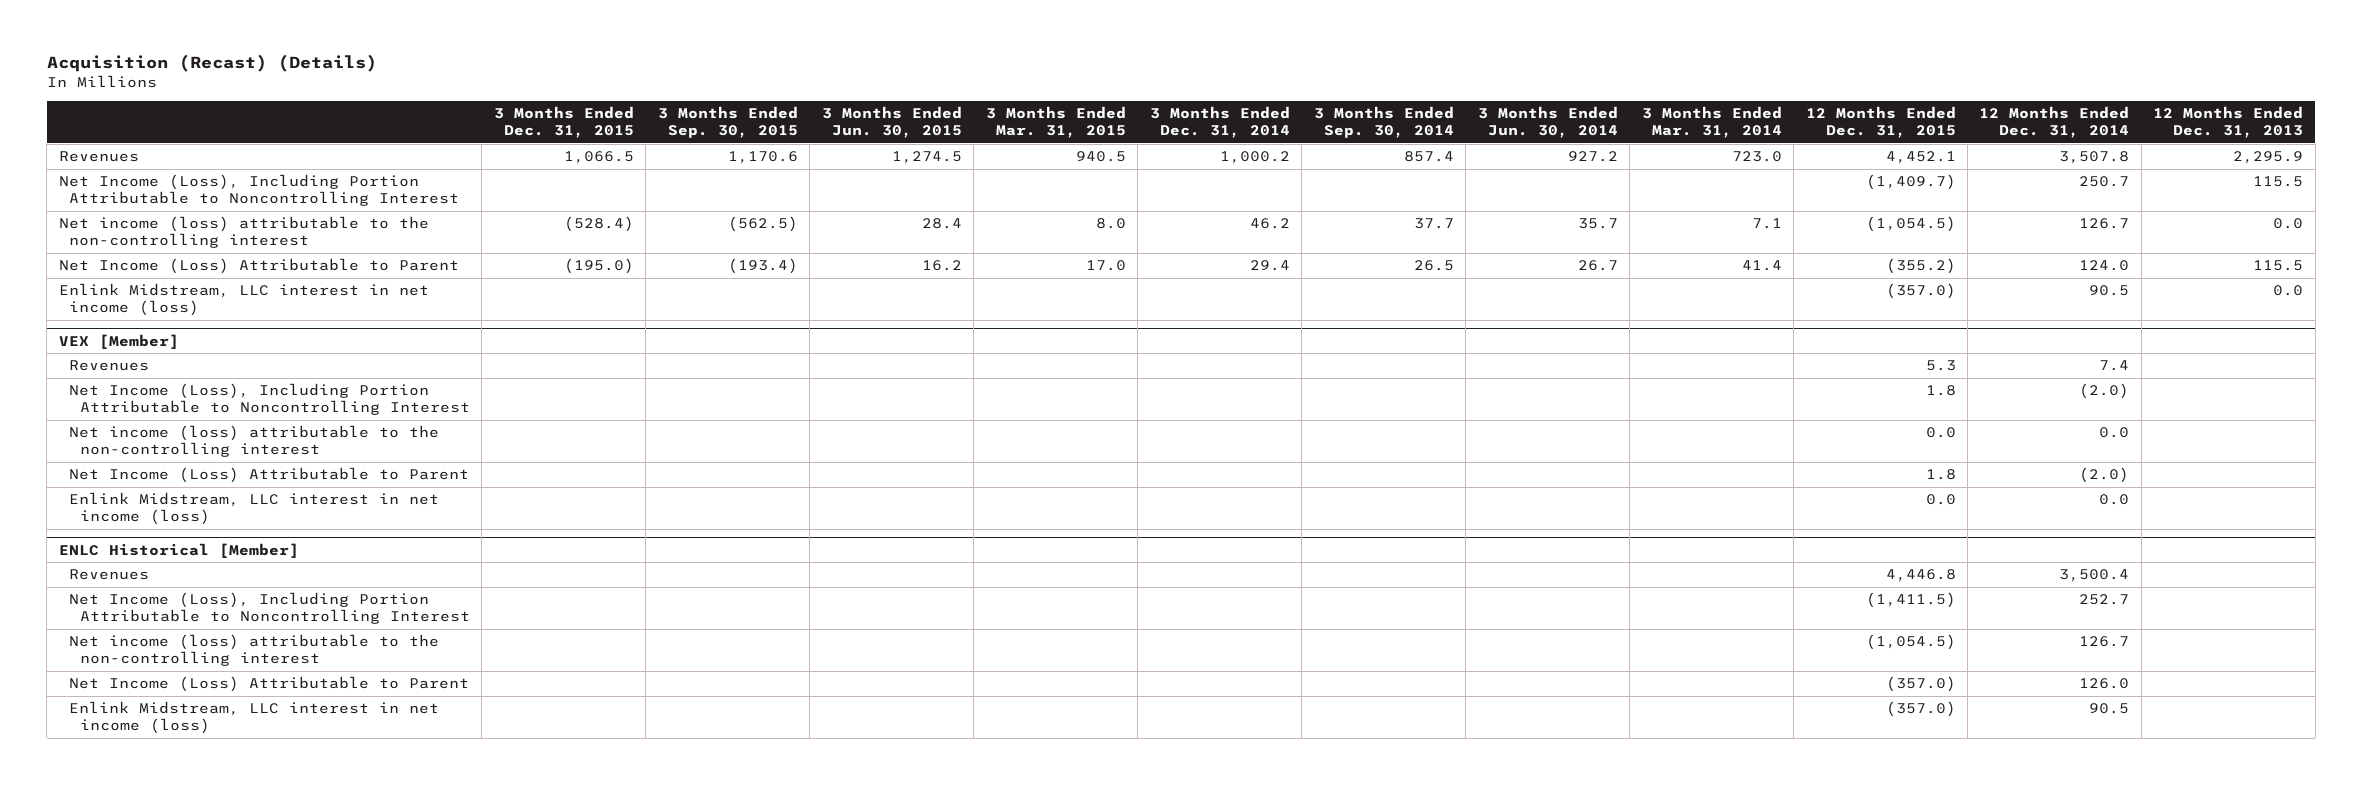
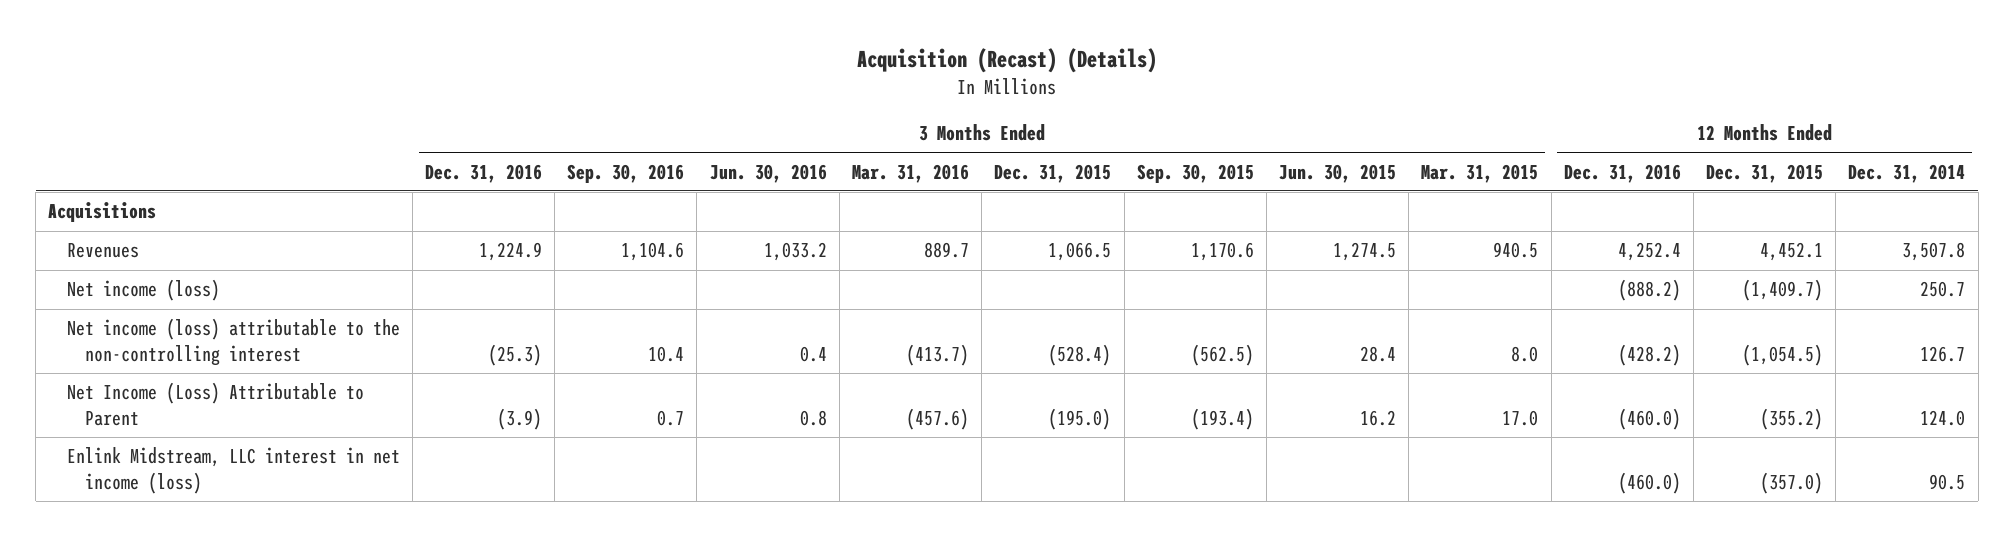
- | 3 Months Ended Dec. 31, 2015 | 3 Months Ended Sep. 30, 2015 | 3 Months Ended Jun. 30, 2015 | 3 Months Ended Mar. 31, 2015 | 3 Months Ended Dec. 31, 2014 | 3 Months Ended Sep. 30, 2014 | 3 Months Ended Jun. 30, 2014 | 3 Months Ended Mar. 31, 2014 | 12 Months Ended Dec. 31, 2015 | 12 Months Ended Dec. 31, 2014 | 12 Months Ended Dec. 31, 2013
+ | 3 Months Ended Dec. 31, 2016 | 3 Months Ended Sep. 30, 2016 | 3 Months Ended Jun. 30, 2016 | 3 Months Ended Mar. 31, 2016 | 3 Months Ended Dec. 31, 2015 | 3 Months Ended Sep. 30, 2015 | 3 Months Ended Jun. 30, 2015 | 3 Months Ended Mar. 31, 2015 | 12 Months Ended Dec. 31, 2016 | 12 Months Ended Dec. 31, 2015 | 12 Months Ended Dec. 31, 2014
+ Acquisitions
- Net Income (Loss), Including Portion Attributable to Noncontrolling Interest | | | | | | | | | (1,409.7) | 250.7 | 115.5
+ Net income (loss) | | | | | | | | | (888.2) | (1,409.7) | 250.7
- VEX [Member]
- Revenues | | | | | | | | | 5.3 | 7.4 |
- Net Income (Loss), Including Portion Attributable to Noncontrolling Interest | | | | | | | | | 1.8 | (2.0) |
- Net income (loss) attributable to the non-controlling interest | | | | | | | | | 0.0 | 0.0 |
- Net Income (Loss) Attributable to Parent | | | | | | | | | 1.8 | (2.0) |
- Enlink Midstream, LLC interest in net income (loss) | | | | | | | | | 0.0 | 0.0 |
- ENLC Historical [Member]
- Revenues | | | | | | | | | 4,446.8 | 3,500.4 |
- Net Income (Loss), Including Portion Attributable to Noncontrolling Interest | | | | | | | | | (1,411.5) | 252.7 |
- Net income (loss) attributable to the non-controlling interest | | | | | | | | | (1,054.5) | 126.7 |
- Net Income (Loss) Attributable to Parent | | | | | | | | | (357.0) | 126.0 |
- Enlink Midstream, LLC interest in net income (loss) | | | | | | | | | (357.0) | 90.5 |

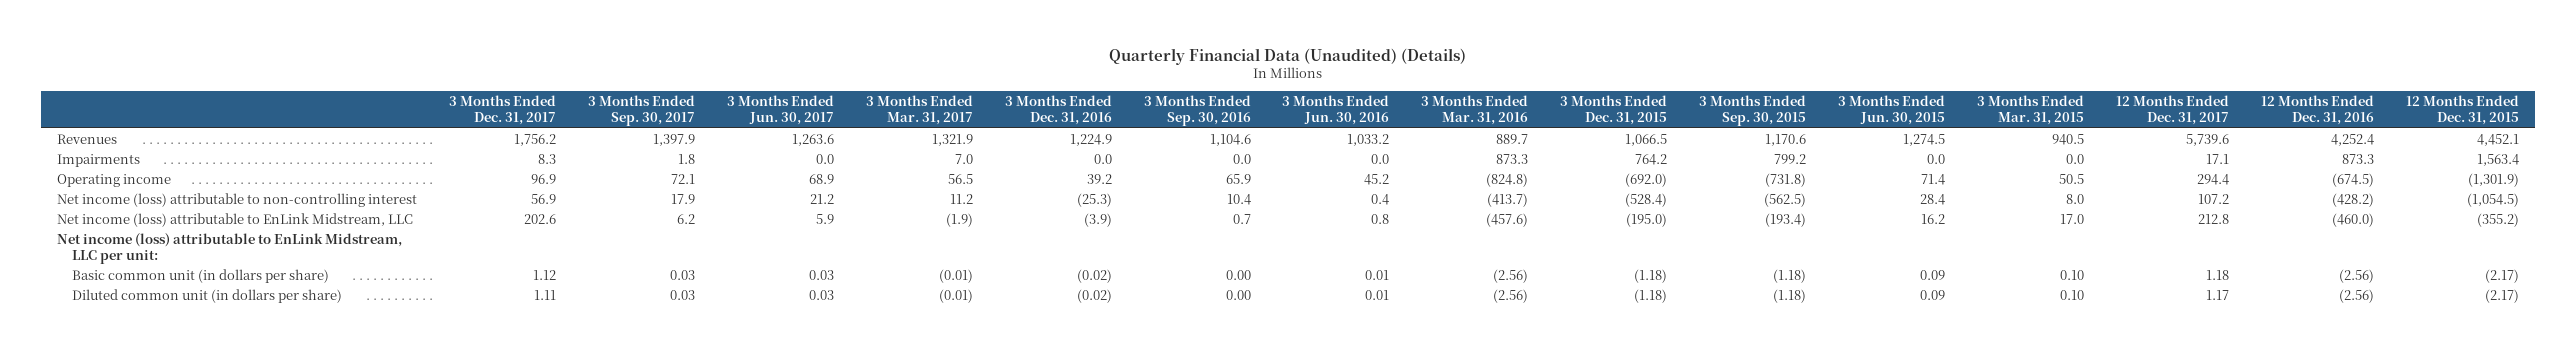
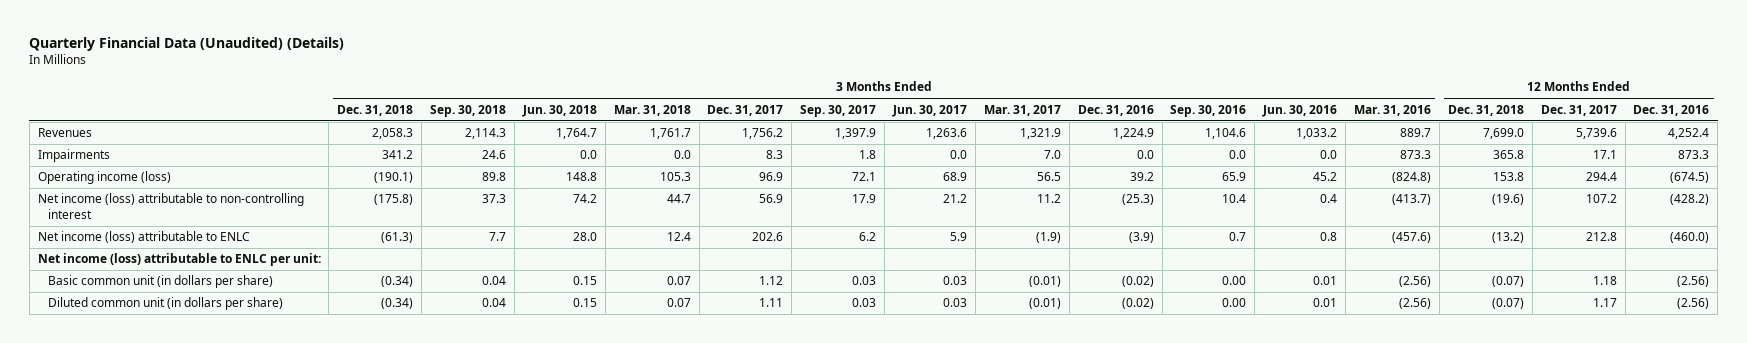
- | 3 Months Ended Dec. 31, 2017 | 3 Months Ended Sep. 30, 2017 | 3 Months Ended Jun. 30, 2017 | 3 Months Ended Mar. 31, 2017 | 3 Months Ended Dec. 31, 2016 | 3 Months Ended Sep. 30, 2016 | 3 Months Ended Jun. 30, 2016 | 3 Months Ended Mar. 31, 2016 | 3 Months Ended Dec. 31, 2015 | 3 Months Ended Sep. 30, 2015 | 3 Months Ended Jun. 30, 2015 | 3 Months Ended Mar. 31, 2015 | 12 Months Ended Dec. 31, 2017 | 12 Months Ended Dec. 31, 2016 | 12 Months Ended Dec. 31, 2015
+ | 3 Months Ended Dec. 31, 2018 | 3 Months Ended Sep. 30, 2018 | 3 Months Ended Jun. 30, 2018 | 3 Months Ended Mar. 31, 2018 | 3 Months Ended Dec. 31, 2017 | 3 Months Ended Sep. 30, 2017 | 3 Months Ended Jun. 30, 2017 | 3 Months Ended Mar. 31, 2017 | 3 Months Ended Dec. 31, 2016 | 3 Months Ended Sep. 30, 2016 | 3 Months Ended Jun. 30, 2016 | 3 Months Ended Mar. 31, 2016 | 12 Months Ended Dec. 31, 2018 | 12 Months Ended Dec. 31, 2017 | 12 Months Ended Dec. 31, 2016
- Operating income | 96.9 | 72.1 | 68.9 | 56.5 | 39.2 | 65.9 | 45.2 | (824.8) | (692.0) | (731.8) | 71.4 | 50.5 | 294.4 | (674.5) | (1,301.9)
+ Operating income (loss) | (190.1) | 89.8 | 148.8 | 105.3 | 96.9 | 72.1 | 68.9 | 56.5 | 39.2 | 65.9 | 45.2 | (824.8) | 153.8 | 294.4 | (674.5)
- Net income (loss) attributable to EnLink Midstream, LLC | 202.6 | 6.2 | 5.9 | (1.9) | (3.9) | 0.7 | 0.8 | (457.6) | (195.0) | (193.4) | 16.2 | 17.0 | 212.8 | (460.0) | (355.2)
- Net income (loss) attributable to EnLink Midstream, LLC per unit:
+ Net income (loss) attributable to ENLC | (61.3) | 7.7 | 28.0 | 12.4 | 202.6 | 6.2 | 5.9 | (1.9) | (3.9) | 0.7 | 0.8 | (457.6) | (13.2) | 212.8 | (460.0)
+ Net income (loss) attributable to ENLC per unit:

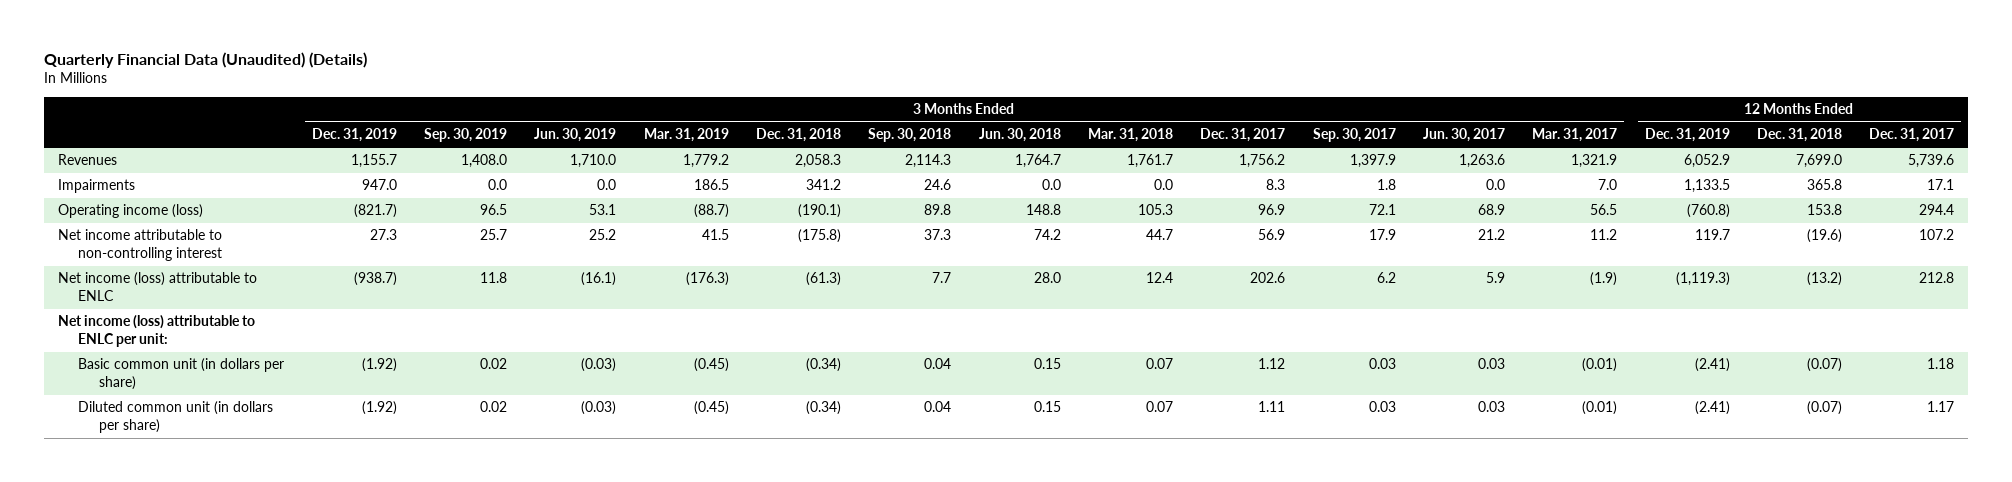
- | 3 Months Ended Dec. 31, 2018 | 3 Months Ended Sep. 30, 2018 | 3 Months Ended Jun. 30, 2018 | 3 Months Ended Mar. 31, 2018 | 3 Months Ended Dec. 31, 2017 | 3 Months Ended Sep. 30, 2017 | 3 Months Ended Jun. 30, 2017 | 3 Months Ended Mar. 31, 2017 | 3 Months Ended Dec. 31, 2016 | 3 Months Ended Sep. 30, 2016 | 3 Months Ended Jun. 30, 2016 | 3 Months Ended Mar. 31, 2016 | 12 Months Ended Dec. 31, 2018 | 12 Months Ended Dec. 31, 2017 | 12 Months Ended Dec. 31, 2016
+ | 3 Months Ended Dec. 31, 2019 | 3 Months Ended Sep. 30, 2019 | 3 Months Ended Jun. 30, 2019 | 3 Months Ended Mar. 31, 2019 | 3 Months Ended Dec. 31, 2018 | 3 Months Ended Sep. 30, 2018 | 3 Months Ended Jun. 30, 2018 | 3 Months Ended Mar. 31, 2018 | 3 Months Ended Dec. 31, 2017 | 3 Months Ended Sep. 30, 2017 | 3 Months Ended Jun. 30, 2017 | 3 Months Ended Mar. 31, 2017 | 12 Months Ended Dec. 31, 2019 | 12 Months Ended Dec. 31, 2018 | 12 Months Ended Dec. 31, 2017
- Net income (loss) attributable to non-controlling interest | (175.8) | 37.3 | 74.2 | 44.7 | 56.9 | 17.9 | 21.2 | 11.2 | (25.3) | 10.4 | 0.4 | (413.7) | (19.6) | 107.2 | (428.2)
+ Net income attributable to non-controlling interest | 27.3 | 25.7 | 25.2 | 41.5 | (175.8) | 37.3 | 74.2 | 44.7 | 56.9 | 17.9 | 21.2 | 11.2 | 119.7 | (19.6) | 107.2

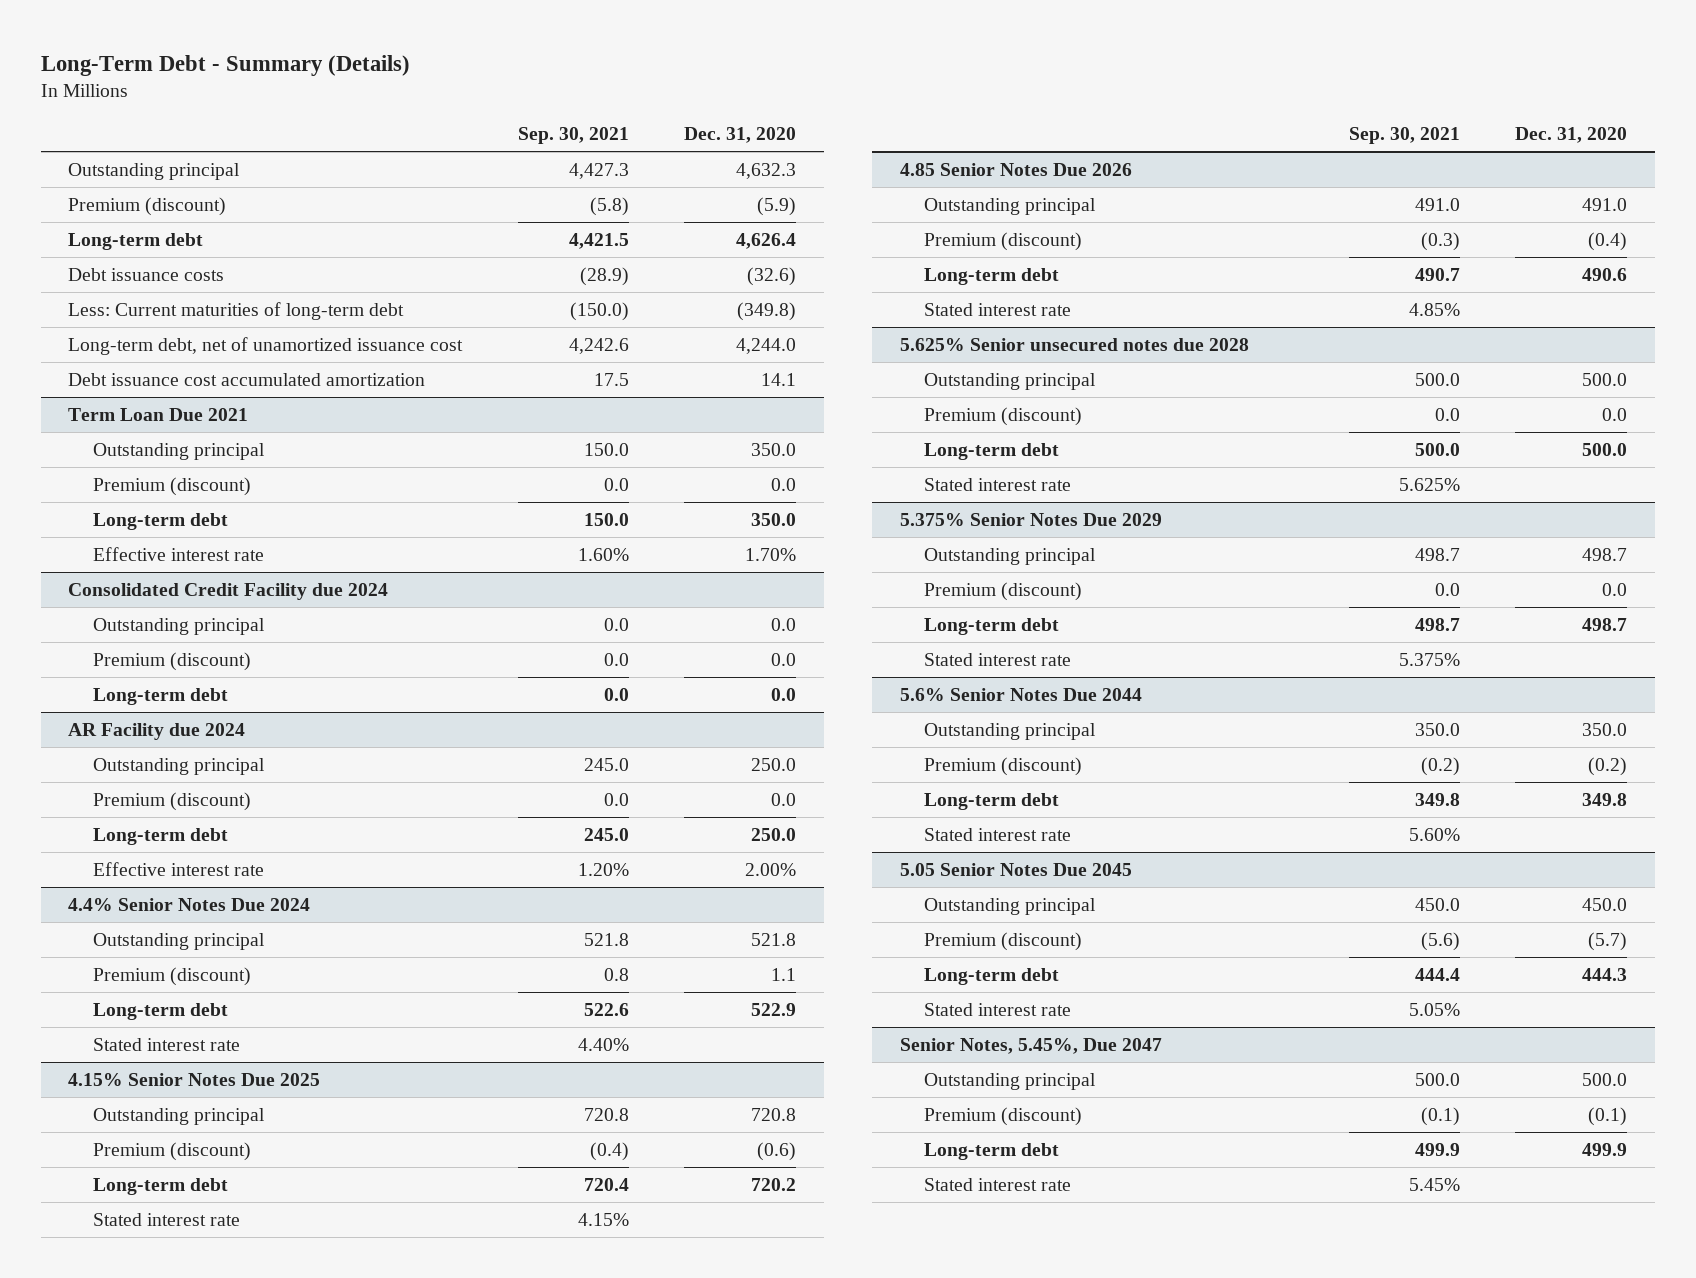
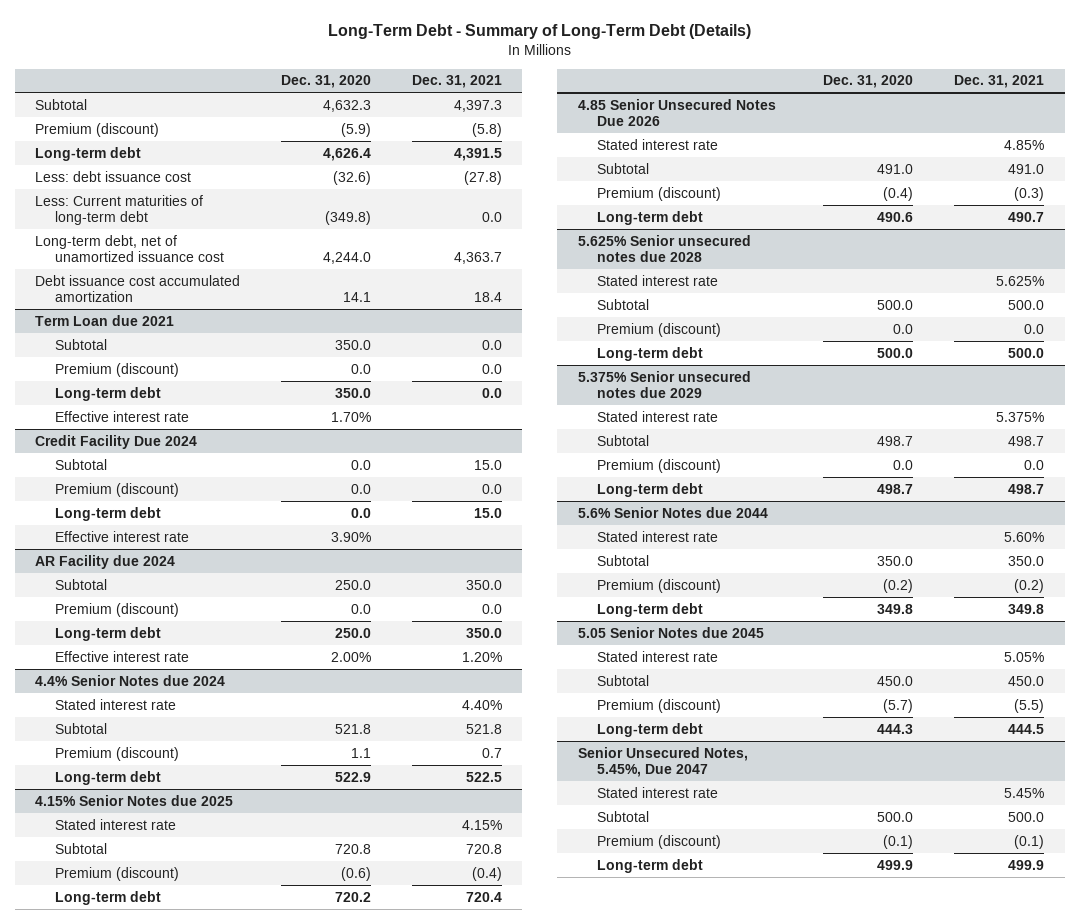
- Long-Term Debt - Summary (Details)
+ Long-Term Debt - Summary of Long-Term Debt (Details)
- | Sep. 30, 2021 | Dec. 31, 2020
+ | Dec. 31, 2020 | Dec. 31, 2021
- Outstanding principal | 4,427.3 | 4,632.3
+ Subtotal | 4,632.3 | 4,397.3
- Debt issuance costs | (28.9) | (32.6)
+ Less: debt issuance cost | (32.6) | (27.8)
- Term Loan Due 2021
- Outstanding principal | 150.0 | 350.0
+ Term Loan due 2021
+ Subtotal | 350.0 | 0.0
- Consolidated Credit Facility due 2024
- Outstanding principal | 0.0 | 0.0
+ Credit Facility Due 2024
+ Subtotal | 0.0 | 15.0
+ Effective interest rate | 3.90% |
@ AR Facility due 2024
- Outstanding principal | 245.0 | 250.0
+ Subtotal | 250.0 | 350.0
- 4.4% Senior Notes Due 2024
- Outstanding principal | 521.8 | 521.8
+ 4.4% Senior Notes due 2024
+ Stated interest rate | | 4.40%
+ Subtotal | 521.8 | 521.8
+ 4.15% Senior Notes due 2025
- 4.15% Senior Notes Due 2025
- Outstanding principal | 720.8 | 720.8
+ Subtotal | 720.8 | 720.8
+ 4.85 Senior Unsecured Notes Due 2026
- 4.85 Senior Notes Due 2026
- Outstanding principal | 491.0 | 491.0
+ Subtotal | 491.0 | 491.0
- Stated interest rate | 4.85% |
@ 5.625% Senior unsecured notes due 2028
- Outstanding principal | 500.0 | 500.0
+ Stated interest rate | | 5.625%
+ Subtotal | 500.0 | 500.0
+ 5.375% Senior unsecured notes due 2029
- 5.375% Senior Notes Due 2029
- Outstanding principal | 498.7 | 498.7
+ Subtotal | 498.7 | 498.7
+ 5.6% Senior Notes due 2044
- 5.6% Senior Notes Due 2044
- Outstanding principal | 350.0 | 350.0
+ Subtotal | 350.0 | 350.0
+ 5.05 Senior Notes due 2045
- 5.05 Senior Notes Due 2045
- Outstanding principal | 450.0 | 450.0
+ Subtotal | 450.0 | 450.0
+ Senior Unsecured Notes, 5.45%, Due 2047
- Senior Notes, 5.45%, Due 2047
- Outstanding principal | 500.0 | 500.0
+ Subtotal | 500.0 | 500.0
- Stated interest rate | 5.45% |

